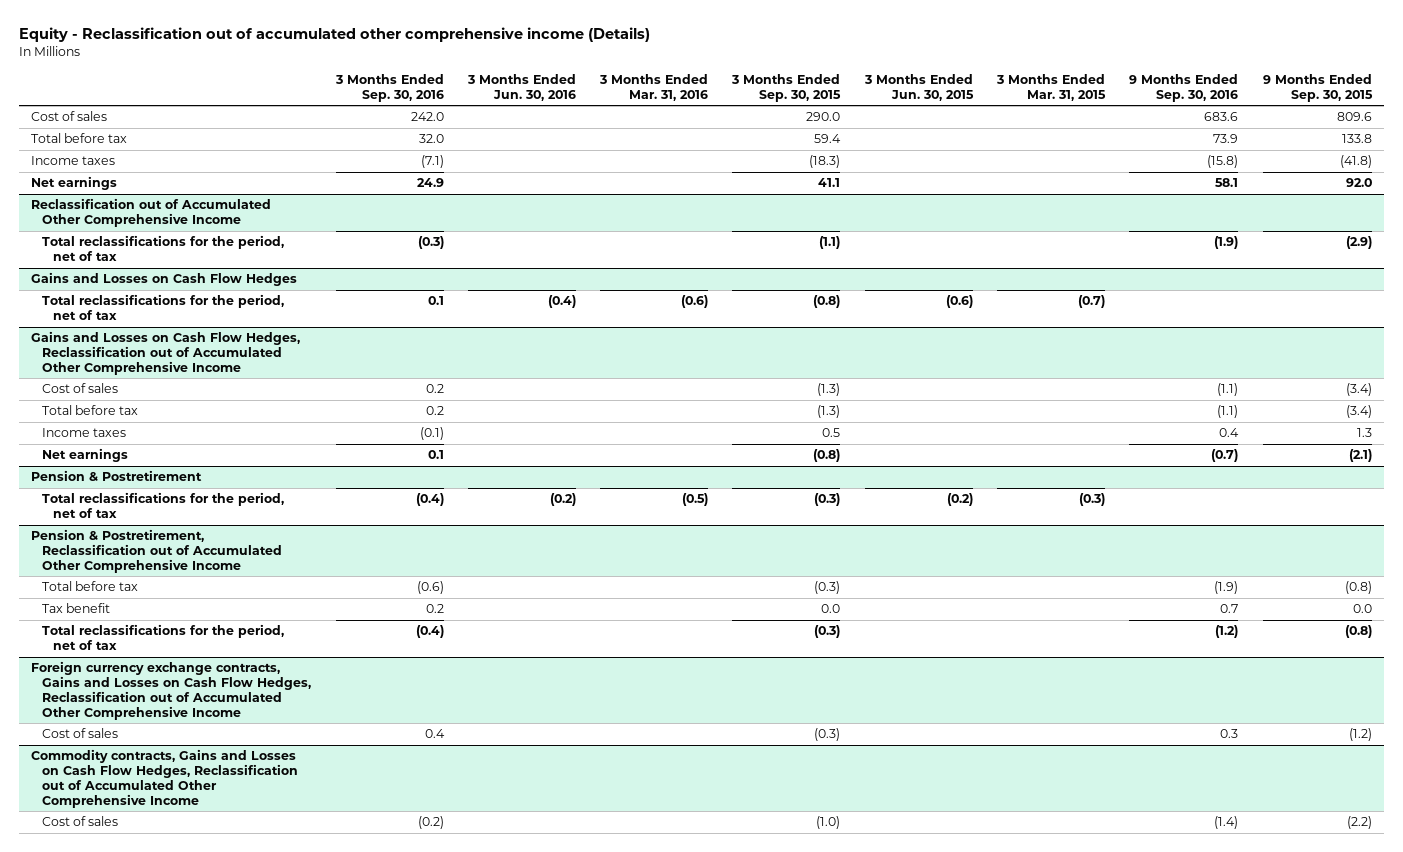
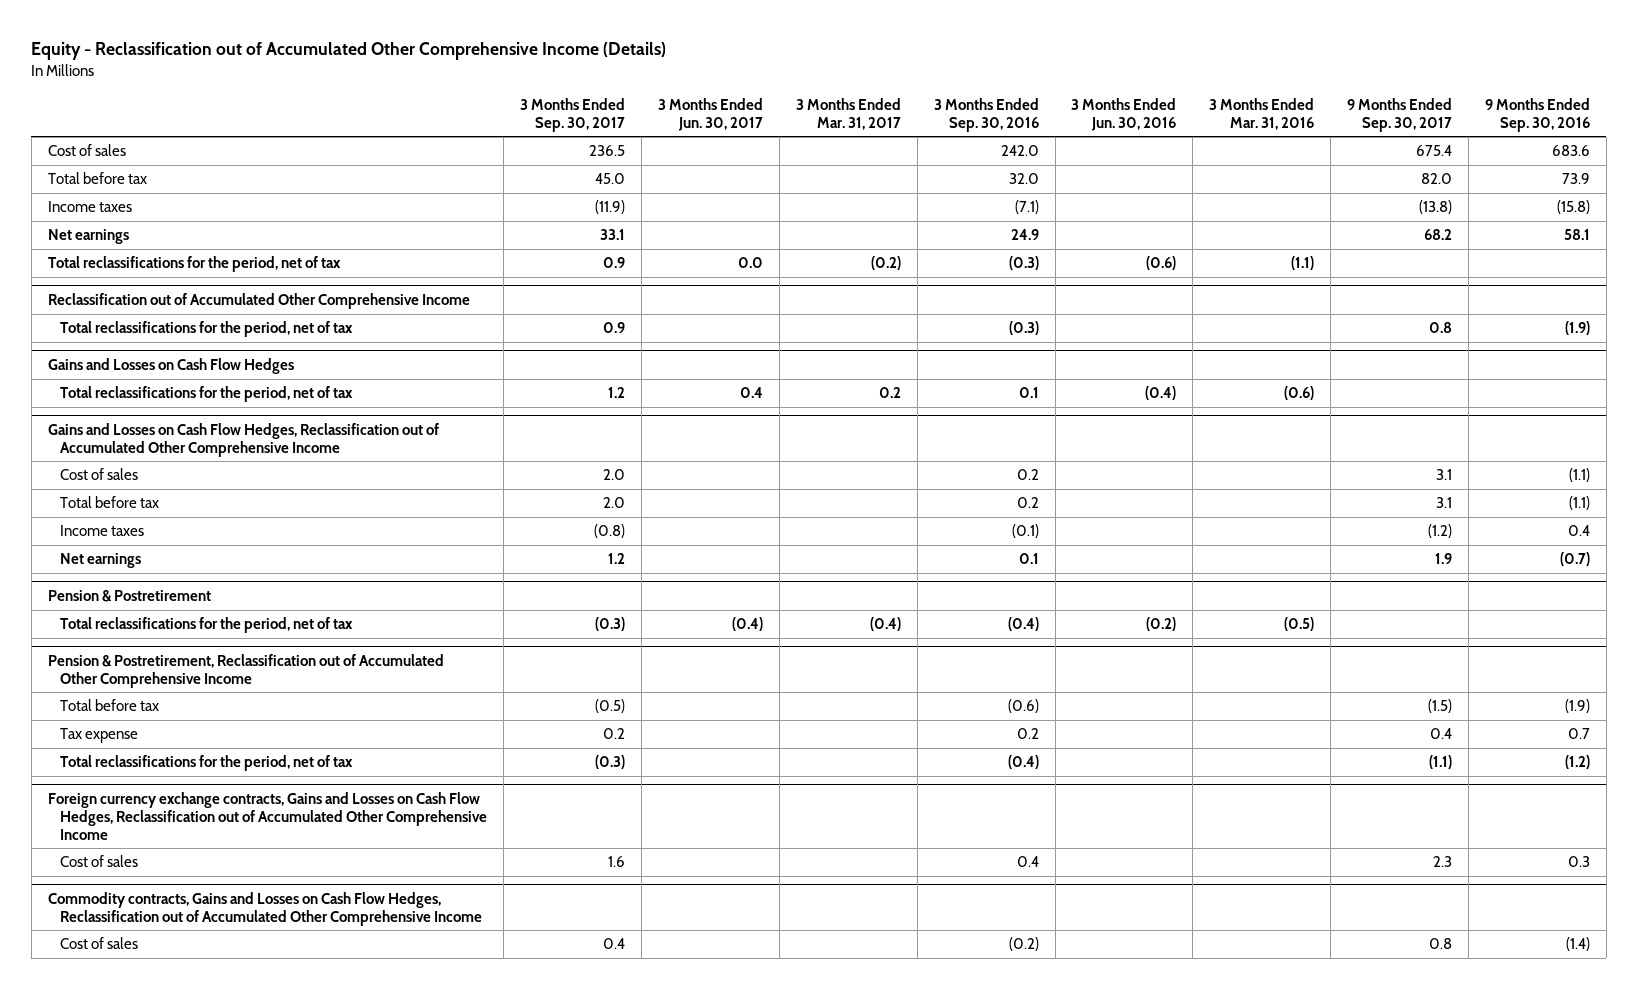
- Equity - Reclassification out of accumulated other comprehensive income (Details)
+ Equity - Reclassification out of Accumulated Other Comprehensive Income (Details)
- | 3 Months Ended Sep. 30, 2016 | 3 Months Ended Jun. 30, 2016 | 3 Months Ended Mar. 31, 2016 | 3 Months Ended Sep. 30, 2015 | 3 Months Ended Jun. 30, 2015 | 3 Months Ended Mar. 31, 2015 | 9 Months Ended Sep. 30, 2016 | 9 Months Ended Sep. 30, 2015
+ | 3 Months Ended Sep. 30, 2017 | 3 Months Ended Jun. 30, 2017 | 3 Months Ended Mar. 31, 2017 | 3 Months Ended Sep. 30, 2016 | 3 Months Ended Jun. 30, 2016 | 3 Months Ended Mar. 31, 2016 | 9 Months Ended Sep. 30, 2017 | 9 Months Ended Sep. 30, 2016
+ Total reclassifications for the period, net of tax | 0.9 | 0.0 | (0.2) | (0.3) | (0.6) | (1.1) | |
@ Pension & Postretirement, Reclassification out of Accumulated Other Comprehensive Income
- Tax benefit | 0.2 | | | 0.0 | | | 0.7 | 0.0
+ Tax expense | 0.2 | | | 0.2 | | | 0.4 | 0.7

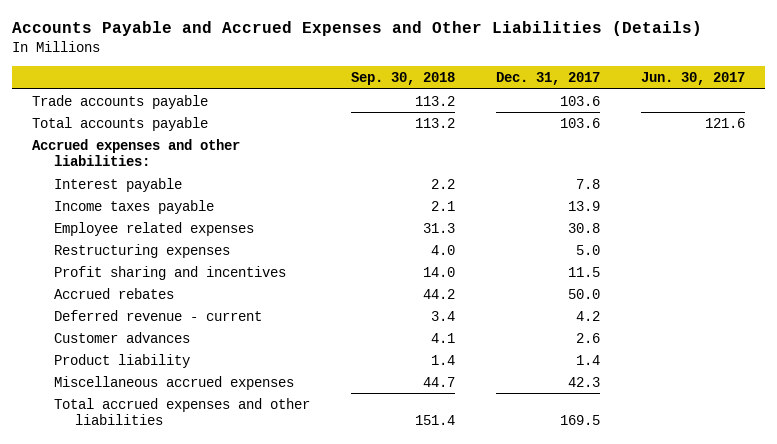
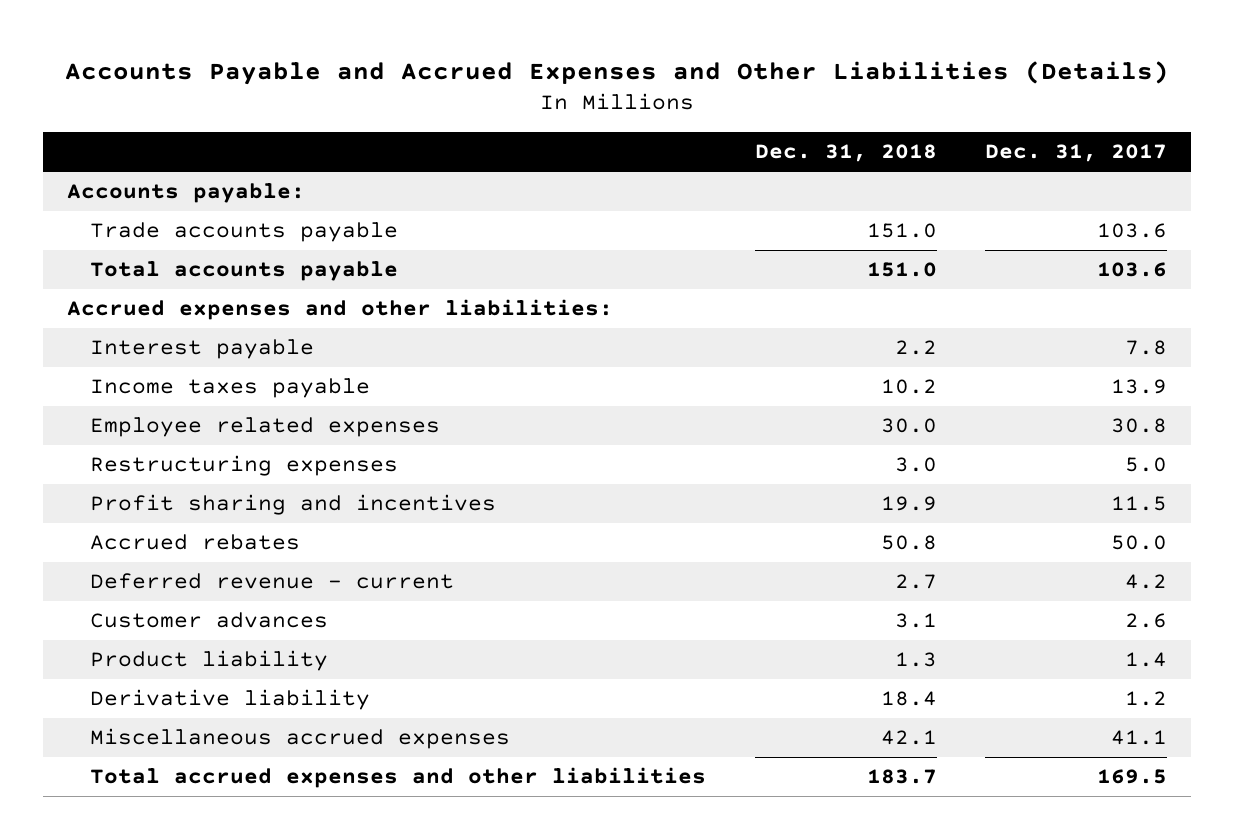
- | Sep. 30, 2018 | Dec. 31, 2017 | Jun. 30, 2017
+ | Dec. 31, 2018 | Dec. 31, 2017
+ Accounts payable:
- Miscellaneous accrued expenses | 44.7 | 42.3 |
+ Derivative liability | 18.4 | 1.2
+ Miscellaneous accrued expenses | 42.1 | 41.1

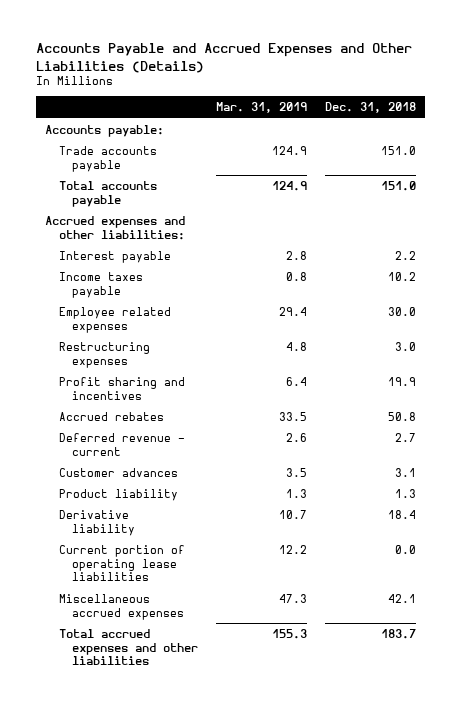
- | Dec. 31, 2018 | Dec. 31, 2017
+ | Mar. 31, 2019 | Dec. 31, 2018
+ Current portion of operating lease liabilities | 12.2 | 0.0

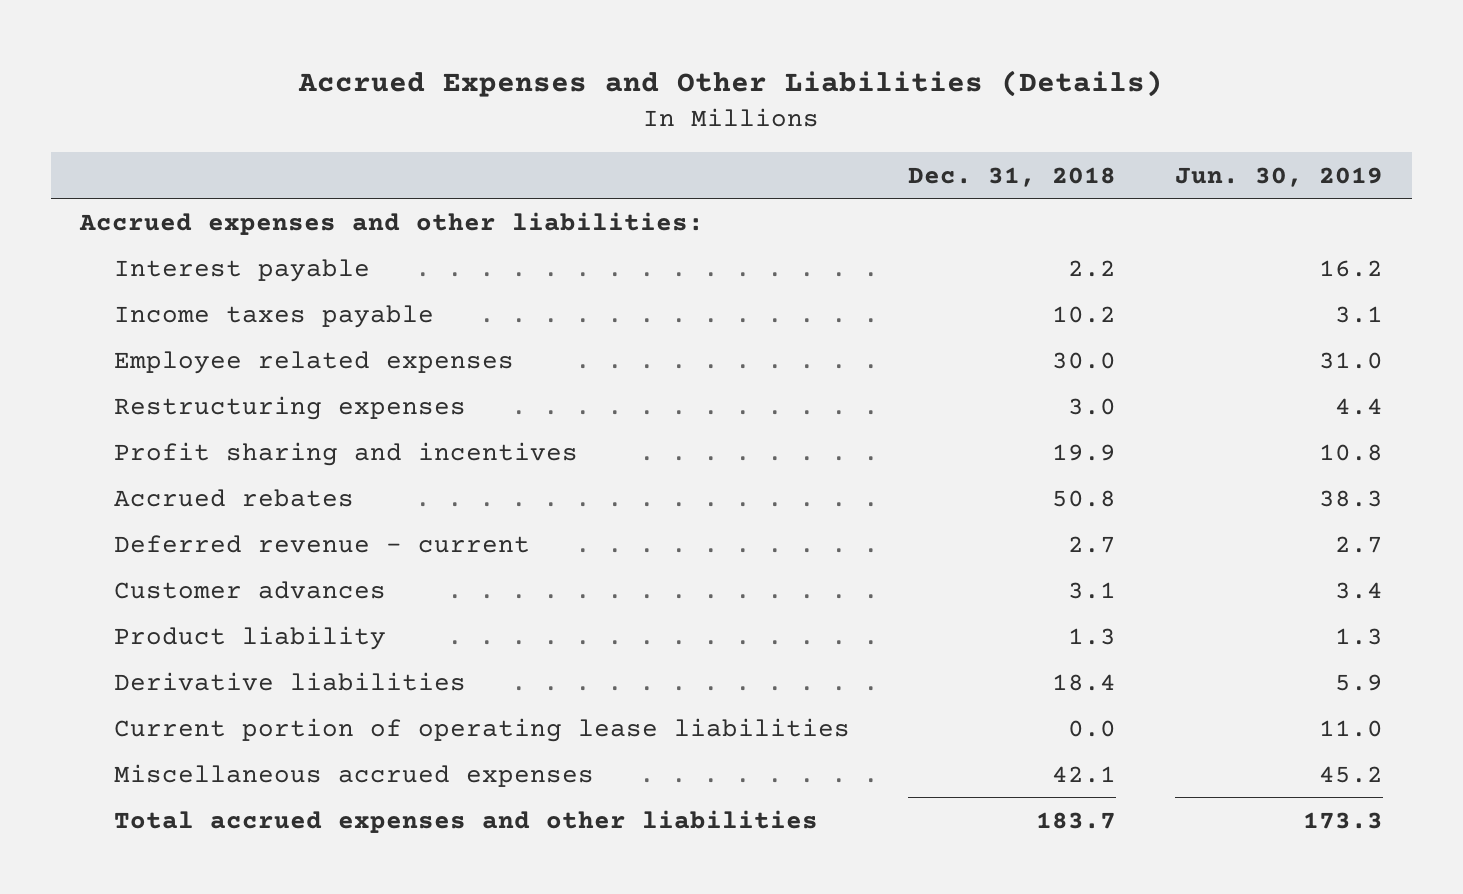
- Accounts Payable and Accrued Expenses and Other Liabilities (Details)
+ Accrued Expenses and Other Liabilities (Details)
- | Mar. 31, 2019 | Dec. 31, 2018
+ | Dec. 31, 2018 | Jun. 30, 2019
- Accounts payable:
- Trade accounts payable | 124.9 | 151.0
- Total accounts payable | 124.9 | 151.0
- Derivative liability | 10.7 | 18.4
+ Derivative liabilities | 18.4 | 5.9

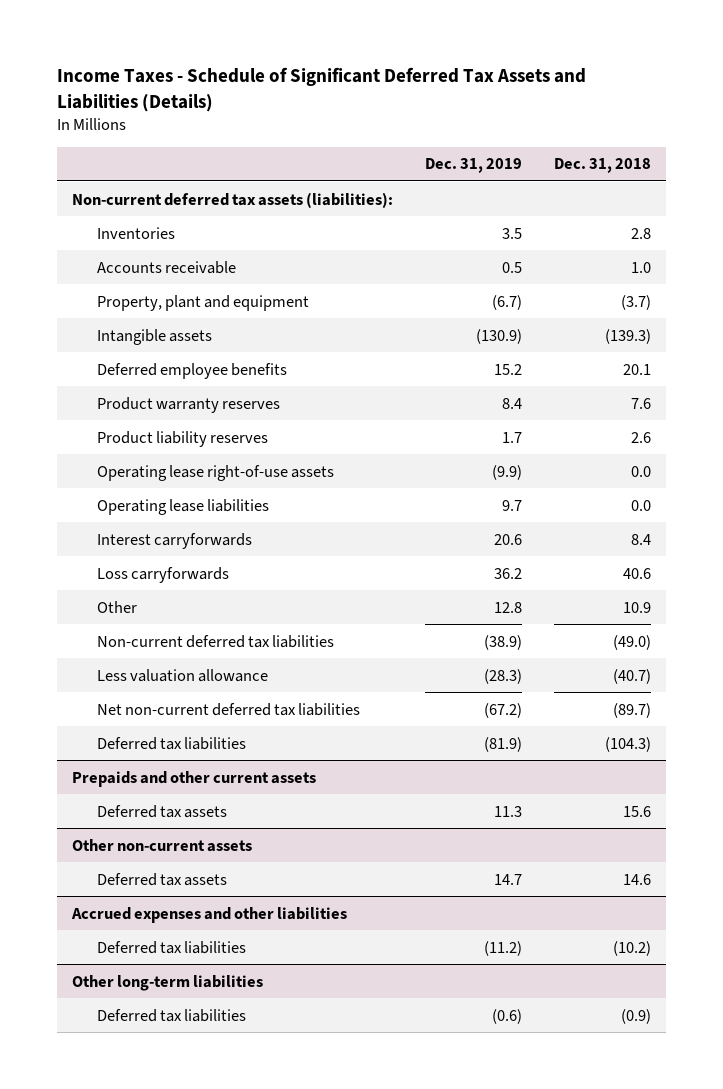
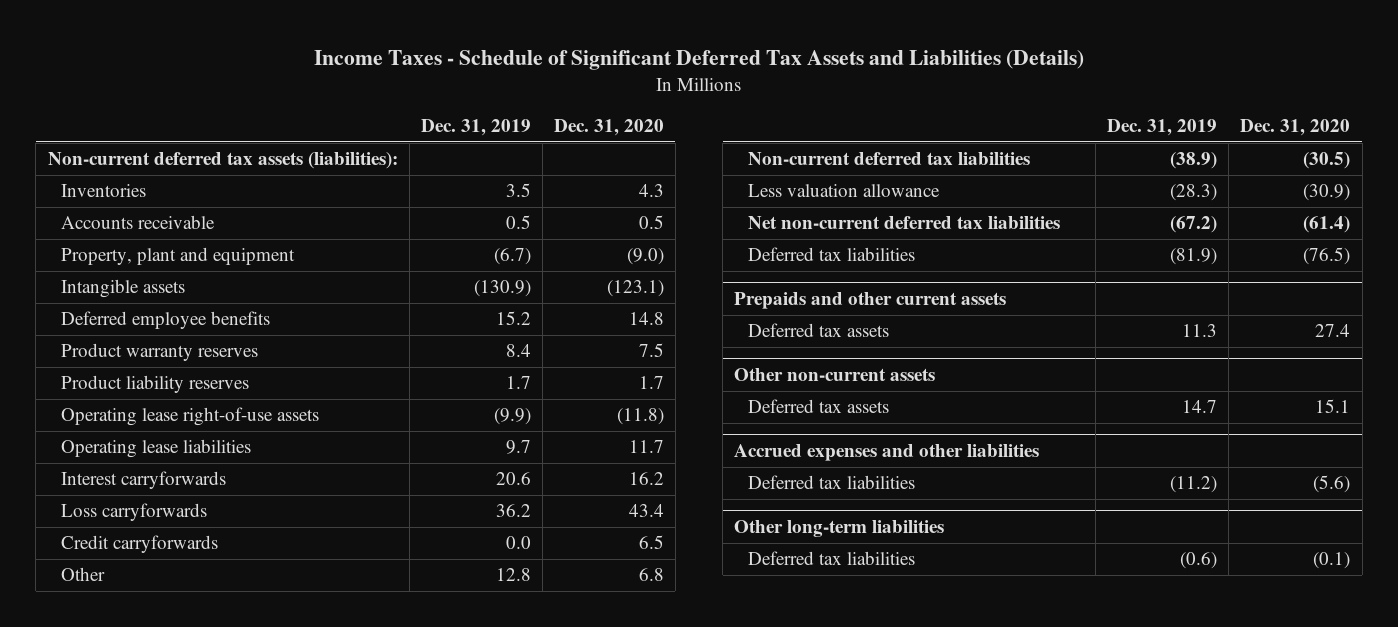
- | Dec. 31, 2019 | Dec. 31, 2018
+ | Dec. 31, 2019 | Dec. 31, 2020
+ Credit carryforwards | 0.0 | 6.5

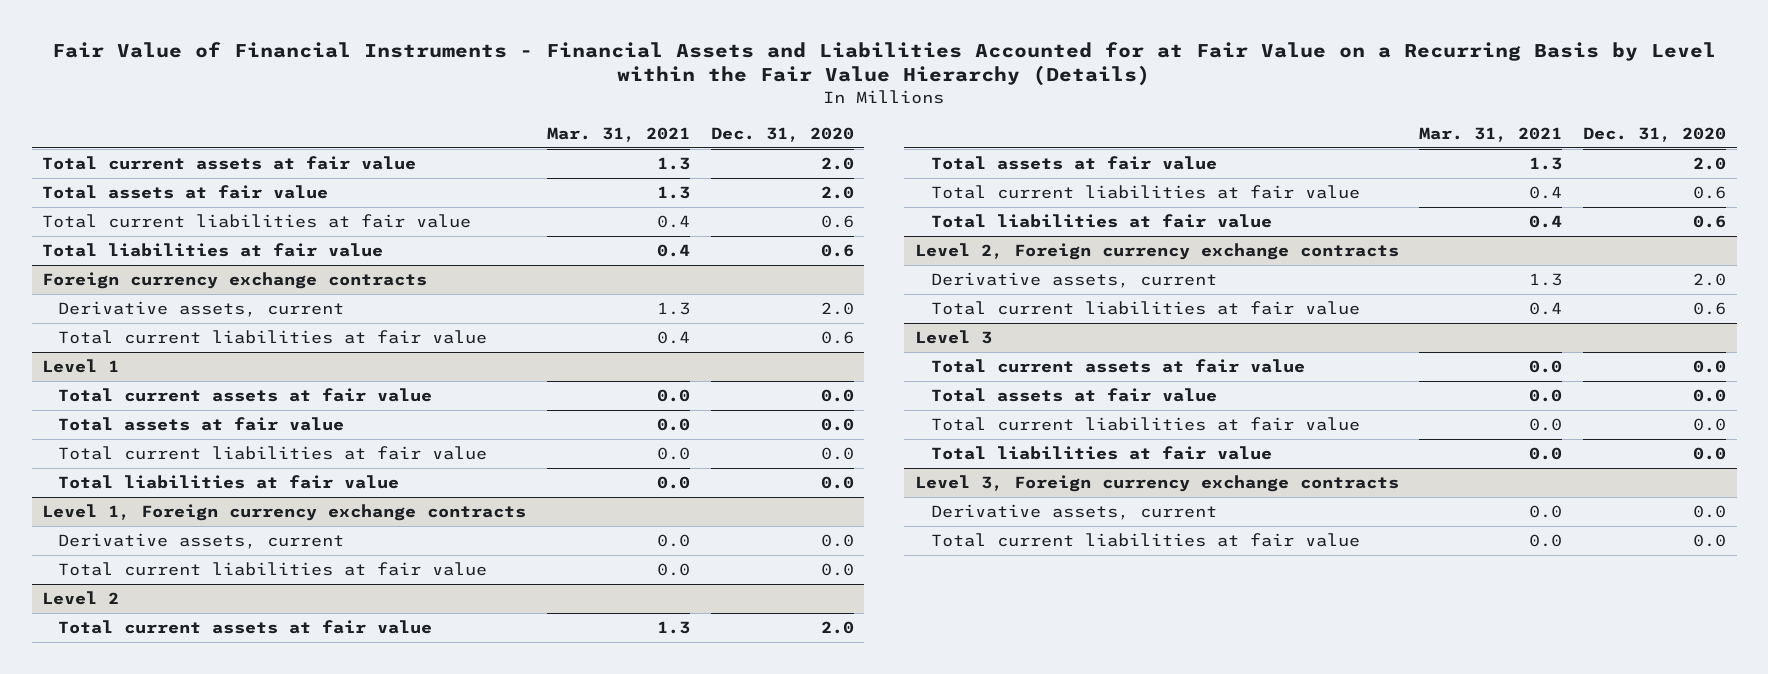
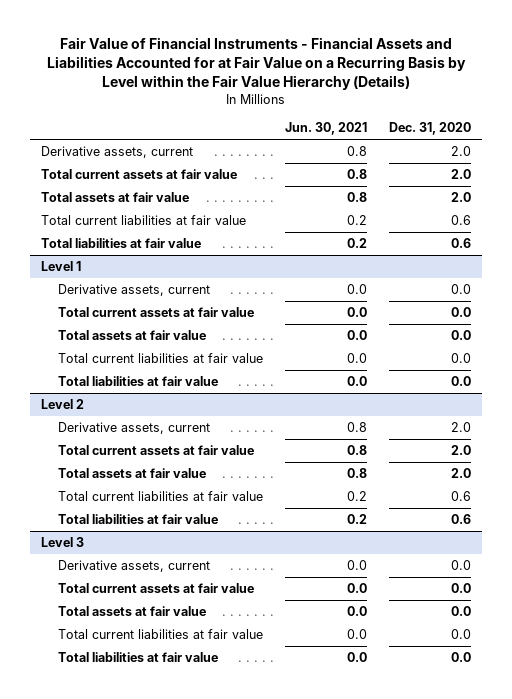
- | Mar. 31, 2021 | Dec. 31, 2020
+ | Jun. 30, 2021 | Dec. 31, 2020
+ Derivative assets, current | 0.8 | 2.0
- Foreign currency exchange contracts
- Derivative assets, current | 1.3 | 2.0
- Total current liabilities at fair value | 0.4 | 0.6
@ Level 1
+ Derivative assets, current | 0.0 | 0.0
- Level 1, Foreign currency exchange contracts
- Derivative assets, current | 0.0 | 0.0
- Total current liabilities at fair value | 0.0 | 0.0
@ Level 2
+ Derivative assets, current | 0.8 | 2.0
- Level 2, Foreign currency exchange contracts
- Derivative assets, current | 1.3 | 2.0
- Total current liabilities at fair value | 0.4 | 0.6
@ Level 3
+ Derivative assets, current | 0.0 | 0.0
- Level 3, Foreign currency exchange contracts
- Derivative assets, current | 0.0 | 0.0
- Total current liabilities at fair value | 0.0 | 0.0

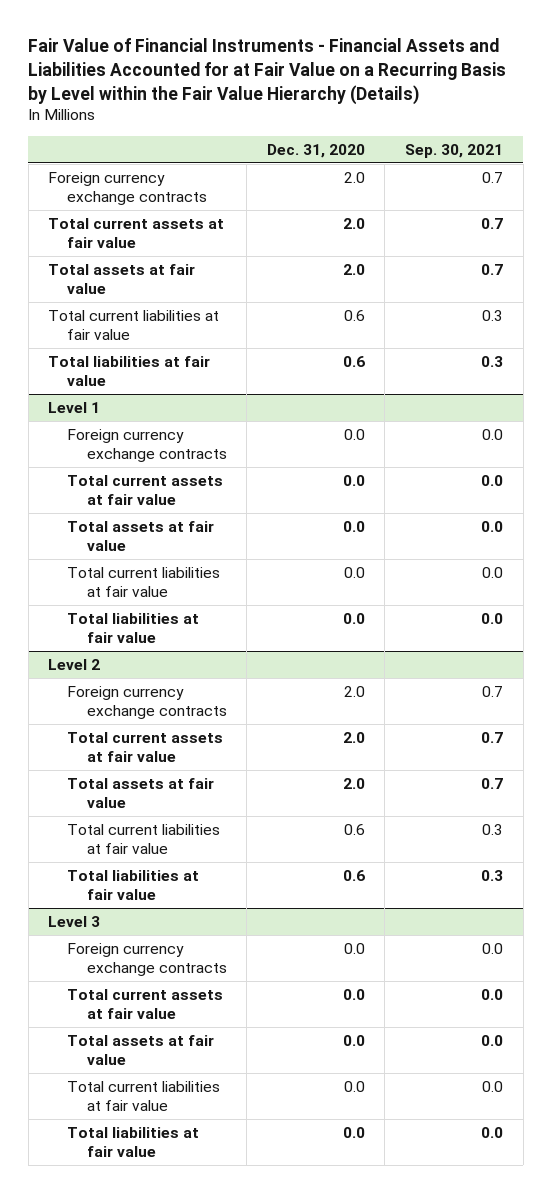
- | Jun. 30, 2021 | Dec. 31, 2020
+ | Dec. 31, 2020 | Sep. 30, 2021
- Derivative assets, current | 0.8 | 2.0
+ Foreign currency exchange contracts | 2.0 | 0.7
@ Level 1
- Derivative assets, current | 0.0 | 0.0
+ Foreign currency exchange contracts | 0.0 | 0.0
@ Level 2
- Derivative assets, current | 0.8 | 2.0
+ Foreign currency exchange contracts | 2.0 | 0.7
@ Level 3
- Derivative assets, current | 0.0 | 0.0
+ Foreign currency exchange contracts | 0.0 | 0.0

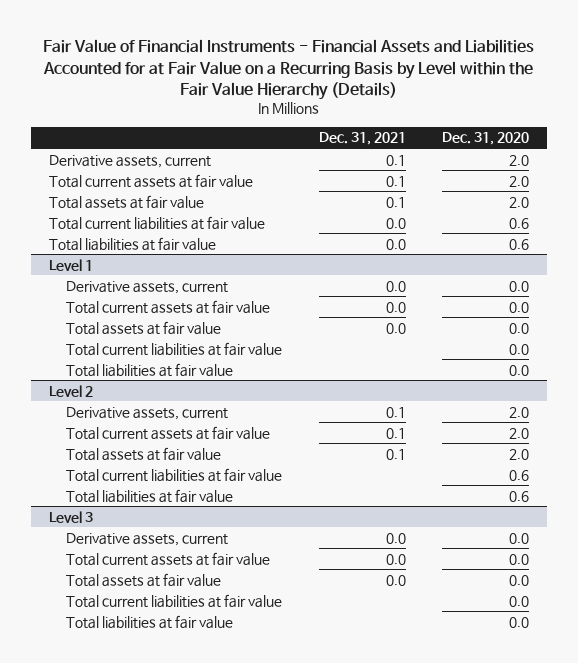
- | Dec. 31, 2020 | Sep. 30, 2021
+ | Dec. 31, 2021 | Dec. 31, 2020
- Foreign currency exchange contracts | 2.0 | 0.7
+ Derivative assets, current | 0.1 | 2.0
@ Level 1
- Foreign currency exchange contracts | 0.0 | 0.0
+ Derivative assets, current | 0.0 | 0.0
@ Level 2
- Foreign currency exchange contracts | 2.0 | 0.7
+ Derivative assets, current | 0.1 | 2.0
@ Level 3
- Foreign currency exchange contracts | 0.0 | 0.0
+ Derivative assets, current | 0.0 | 0.0

